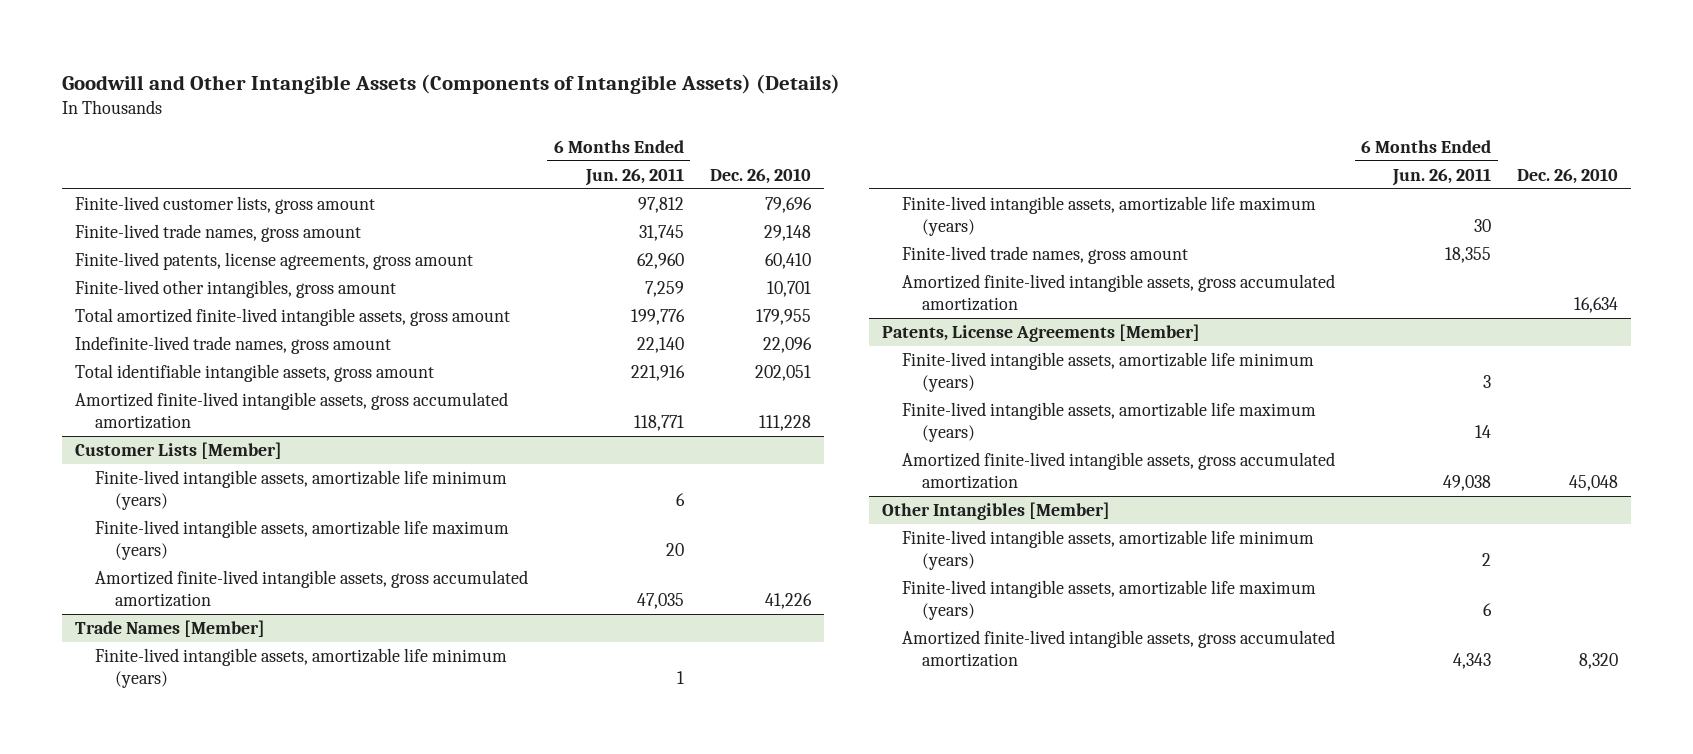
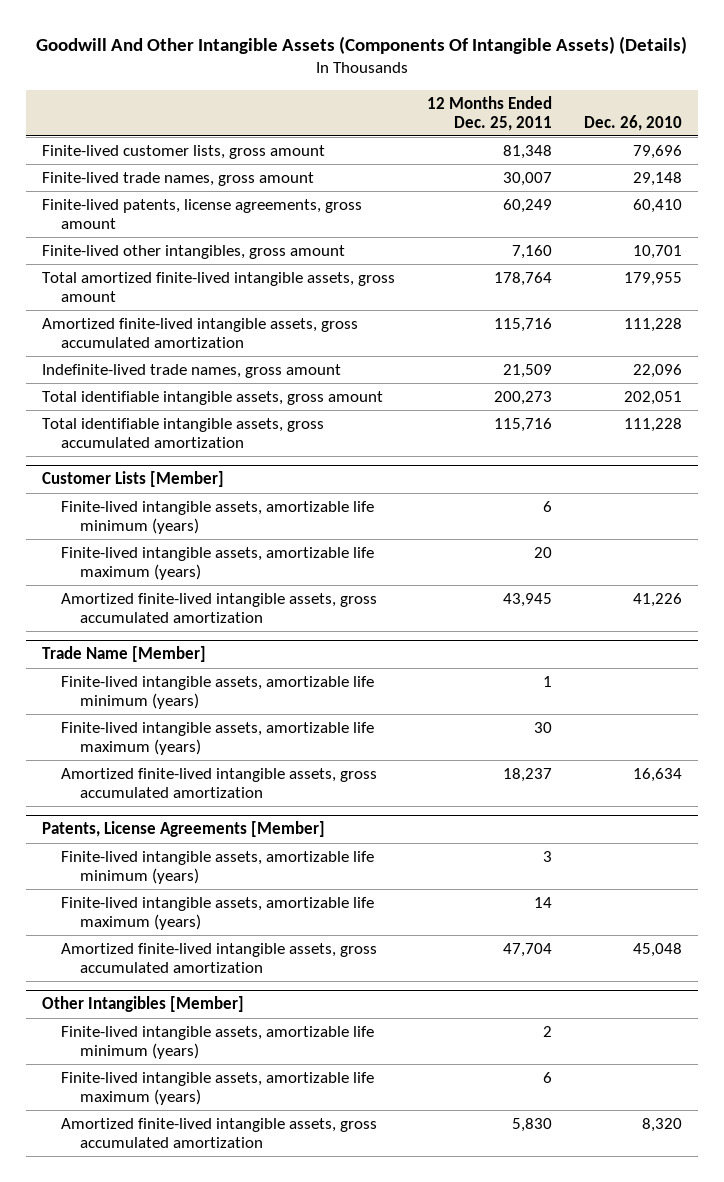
- Goodwill and Other Intangible Assets (Components of Intangible Assets) (Details)
+ Goodwill And Other Intangible Assets (Components Of Intangible Assets) (Details)
- | 6 Months Ended Jun. 26, 2011 | Dec. 26, 2010
+ | 12 Months Ended Dec. 25, 2011 | Dec. 26, 2010
moved up: Amortized finite-lived intangible assets, gross accumulated amortization | 115,716 | 111,228
+ Total identifiable intangible assets, gross accumulated amortization | 115,716 | 111,228
- Trade Names [Member]
+ Trade Name [Member]
- Finite-lived trade names, gross amount | 18,355 |

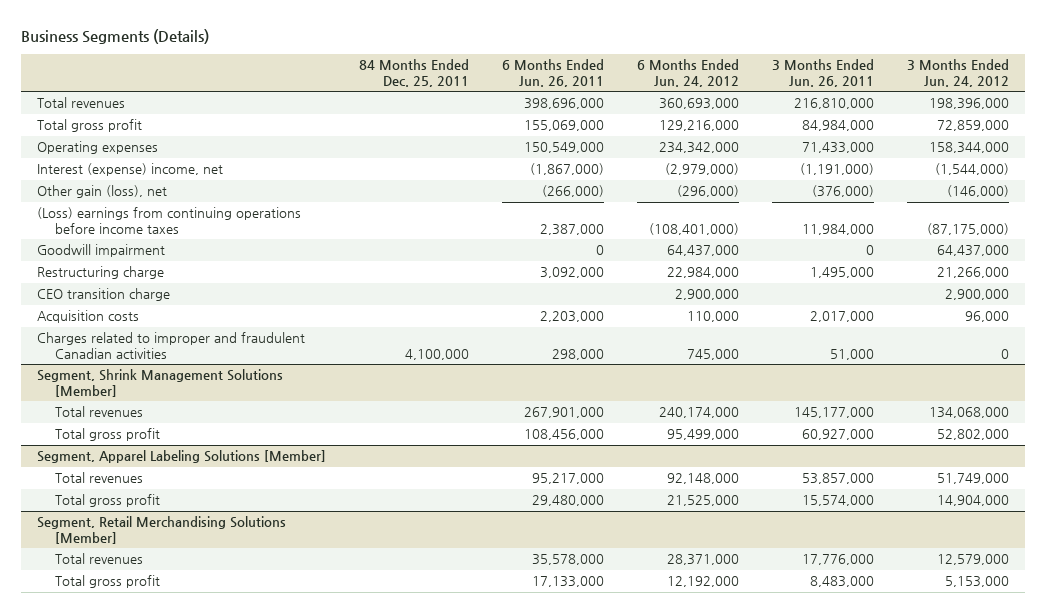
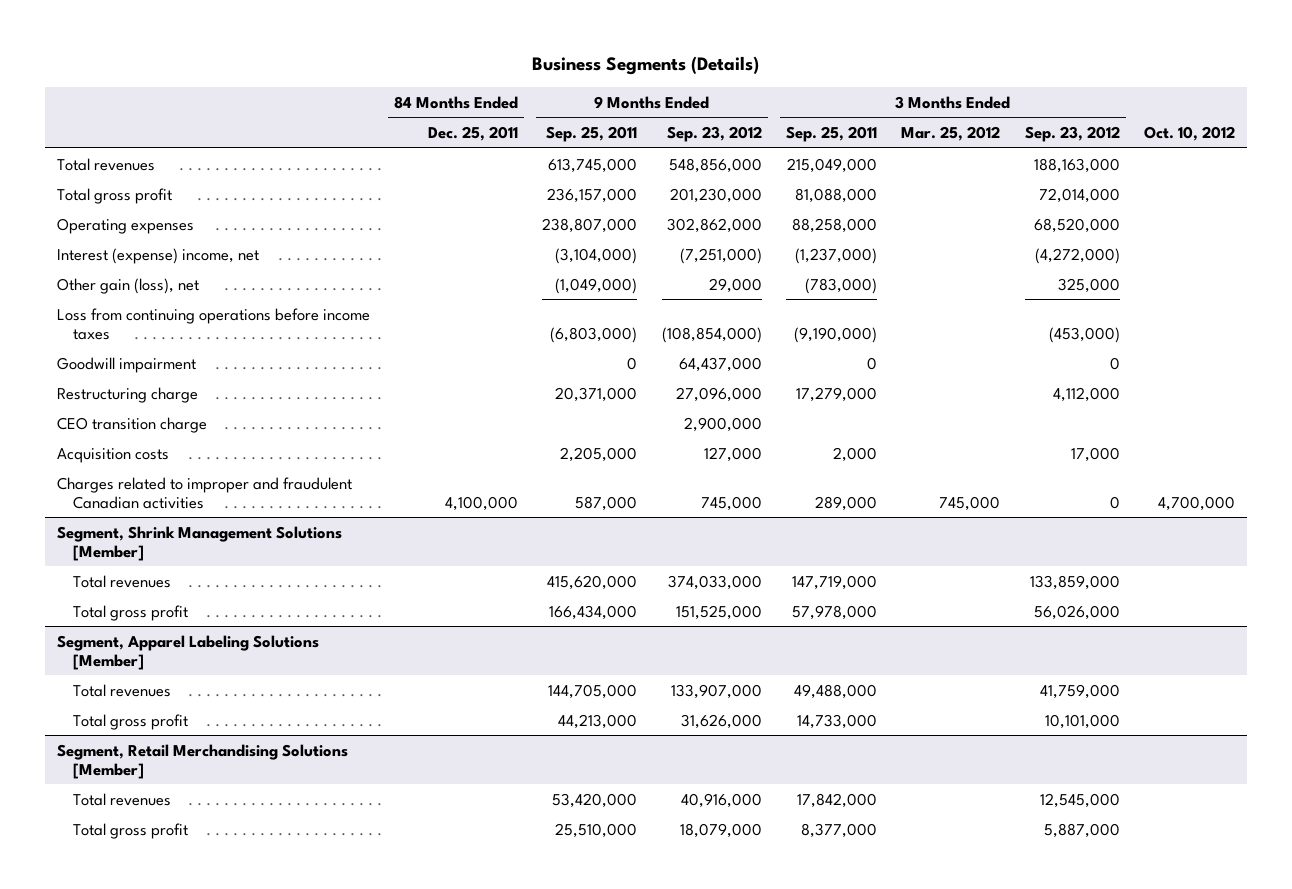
- | 84 Months Ended Dec. 25, 2011 | 6 Months Ended Jun. 26, 2011 | 6 Months Ended Jun. 24, 2012 | 3 Months Ended Jun. 26, 2011 | 3 Months Ended Jun. 24, 2012
+ | 84 Months Ended Dec. 25, 2011 | 9 Months Ended Sep. 25, 2011 | 9 Months Ended Sep. 23, 2012 | 3 Months Ended Sep. 25, 2011 | 3 Months Ended Mar. 25, 2012 | 3 Months Ended Sep. 23, 2012 | Oct. 10, 2012
- (Loss) earnings from continuing operations before income taxes | | 2,387,000 | (108,401,000) | 11,984,000 | (87,175,000)
+ Loss from continuing operations before income taxes | | (6,803,000) | (108,854,000) | (9,190,000) | | (453,000) |

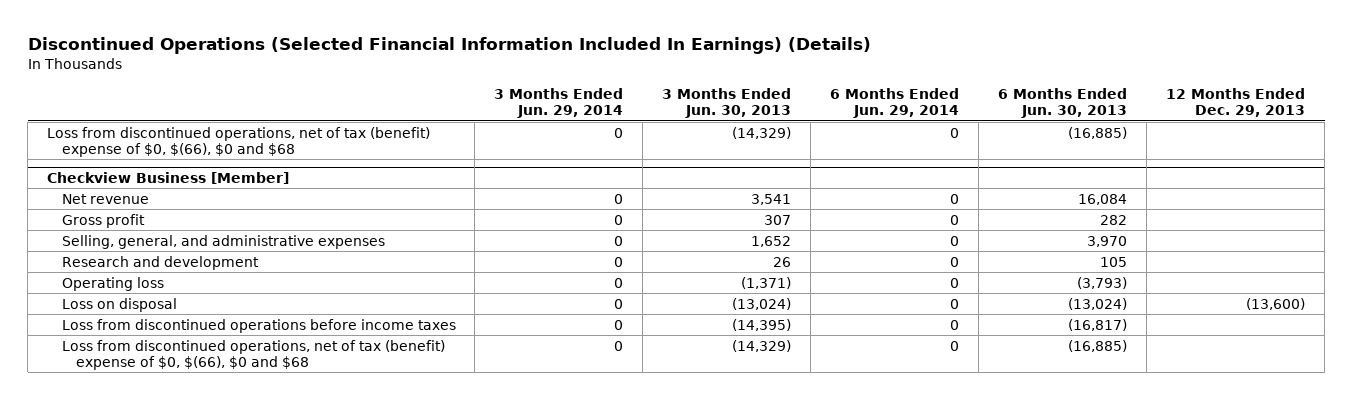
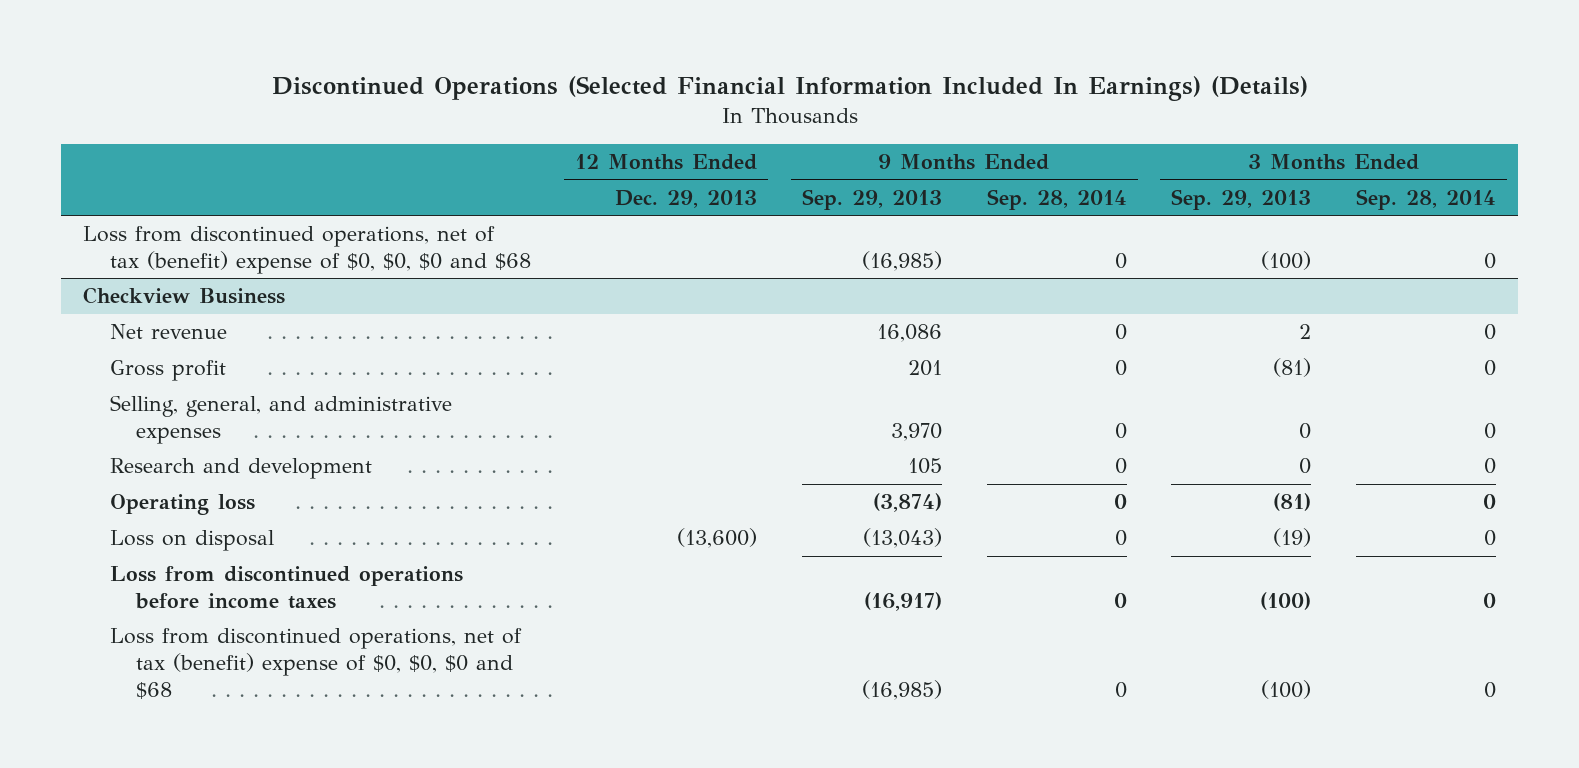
- | 3 Months Ended Jun. 29, 2014 | 3 Months Ended Jun. 30, 2013 | 6 Months Ended Jun. 29, 2014 | 6 Months Ended Jun. 30, 2013 | 12 Months Ended Dec. 29, 2013
+ | 12 Months Ended Dec. 29, 2013 | 9 Months Ended Sep. 29, 2013 | 9 Months Ended Sep. 28, 2014 | 3 Months Ended Sep. 29, 2013 | 3 Months Ended Sep. 28, 2014
- Loss from discontinued operations, net of tax (benefit) expense of $0, $(66), $0 and $68 | 0 | (14,329) | 0 | (16,885) |
- Checkview Business [Member]
+ Loss from discontinued operations, net of tax (benefit) expense of $0, $0, $0 and $68 | | (16,985) | 0 | (100) | 0
+ Checkview Business
- Loss from discontinued operations, net of tax (benefit) expense of $0, $(66), $0 and $68 | 0 | (14,329) | 0 | (16,885) |
+ Loss from discontinued operations, net of tax (benefit) expense of $0, $0, $0 and $68 | | (16,985) | 0 | (100) | 0

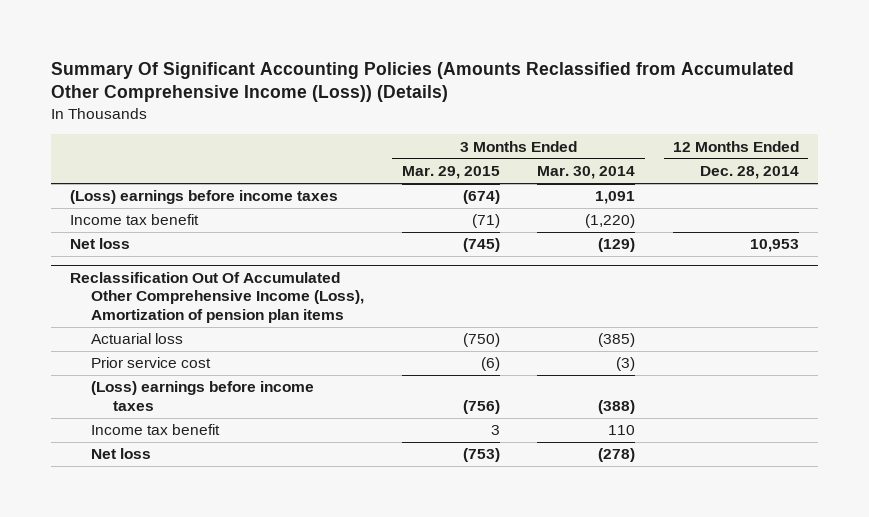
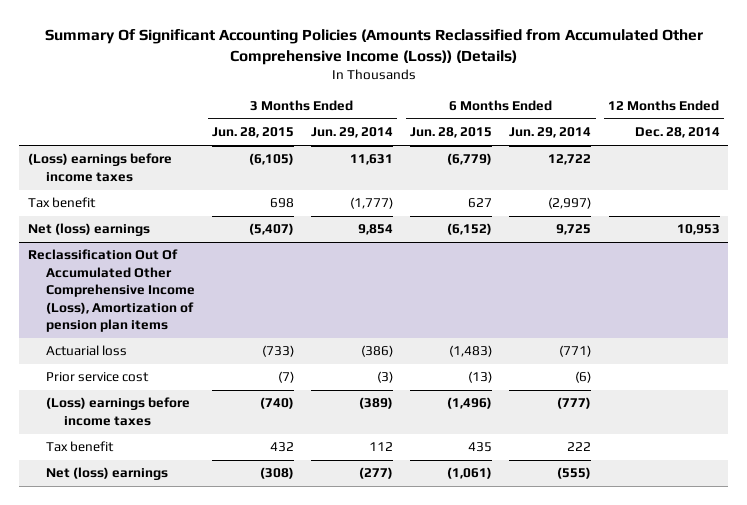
- | 3 Months Ended Mar. 29, 2015 | 3 Months Ended Mar. 30, 2014 | 12 Months Ended Dec. 28, 2014
+ | 3 Months Ended Jun. 28, 2015 | 3 Months Ended Jun. 29, 2014 | 6 Months Ended Jun. 28, 2015 | 6 Months Ended Jun. 29, 2014 | 12 Months Ended Dec. 28, 2014
- Income tax benefit | (71) | (1,220) |
- Net loss | (745) | (129) | 10,953
+ Tax benefit | 698 | (1,777) | 627 | (2,997) |
+ Net (loss) earnings | (5,407) | 9,854 | (6,152) | 9,725 | 10,953
@ Reclassification Out Of Accumulated Other Comprehensive Income (Loss), Amortization of pension plan items
- Income tax benefit | 3 | 110 |
- Net loss | (753) | (278) |
+ Tax benefit | 432 | 112 | 435 | 222 |
+ Net (loss) earnings | (308) | (277) | (1,061) | (555) |

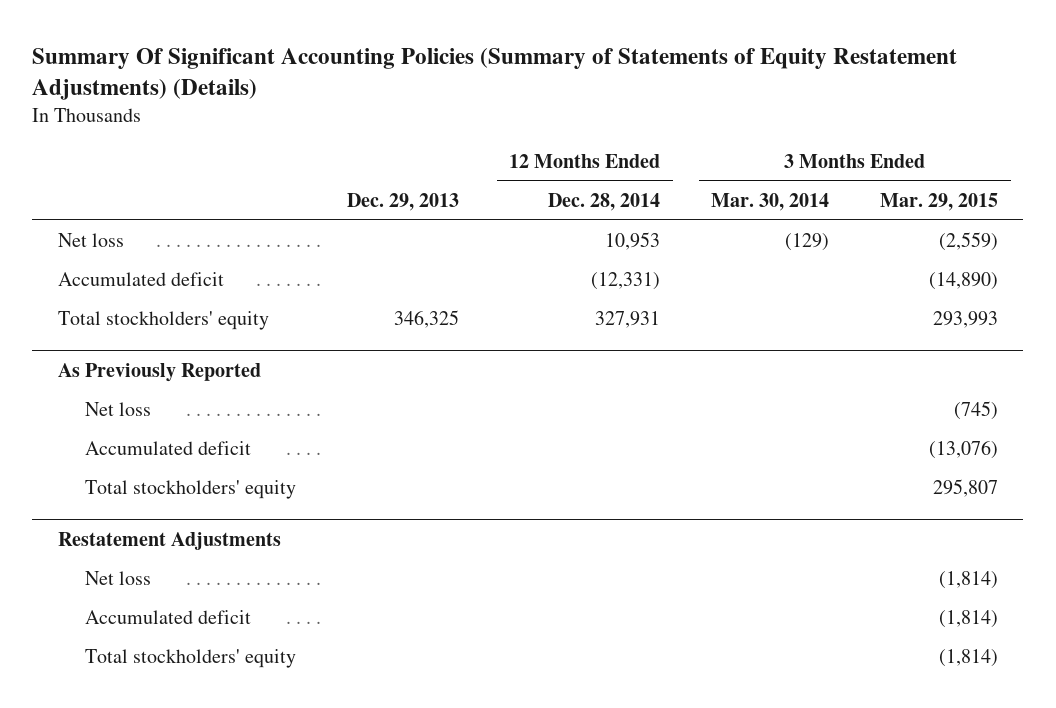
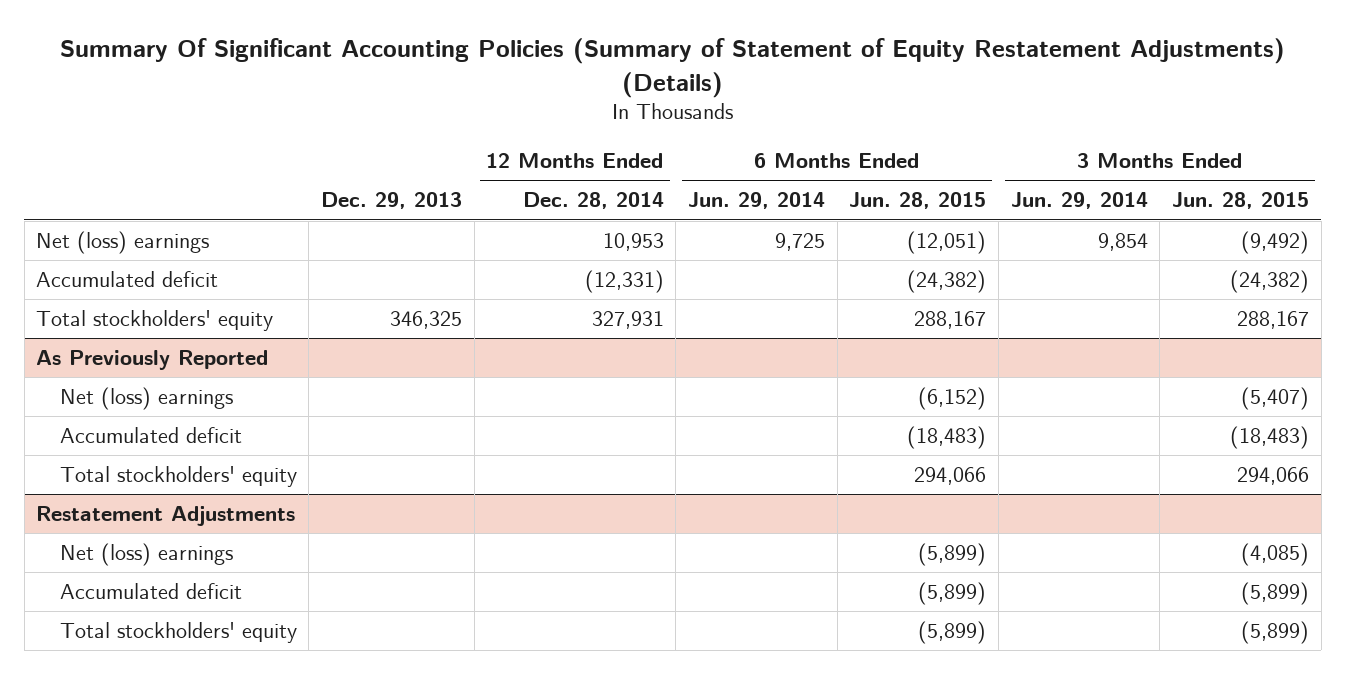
- Summary Of Significant Accounting Policies (Summary of Statements of Equity Restatement Adjustments) (Details)
+ Summary Of Significant Accounting Policies (Summary of Statement of Equity Restatement Adjustments) (Details)
- | Dec. 29, 2013 | 12 Months Ended Dec. 28, 2014 | 3 Months Ended Mar. 30, 2014 | 3 Months Ended Mar. 29, 2015
+ | Dec. 29, 2013 | 12 Months Ended Dec. 28, 2014 | 6 Months Ended Jun. 29, 2014 | 6 Months Ended Jun. 28, 2015 | 3 Months Ended Jun. 29, 2014 | 3 Months Ended Jun. 28, 2015
- Net loss | | 10,953 | (129) | (2,559)
+ Net (loss) earnings | | 10,953 | 9,725 | (12,051) | 9,854 | (9,492)
@ As Previously Reported
- Net loss | | | | (745)
+ Net (loss) earnings | | | | (6,152) | | (5,407)
@ Restatement Adjustments
- Net loss | | | | (1,814)
+ Net (loss) earnings | | | | (5,899) | | (4,085)

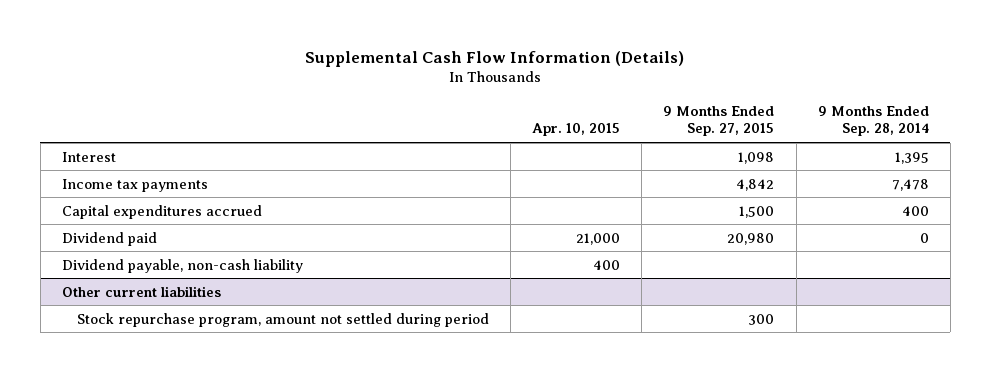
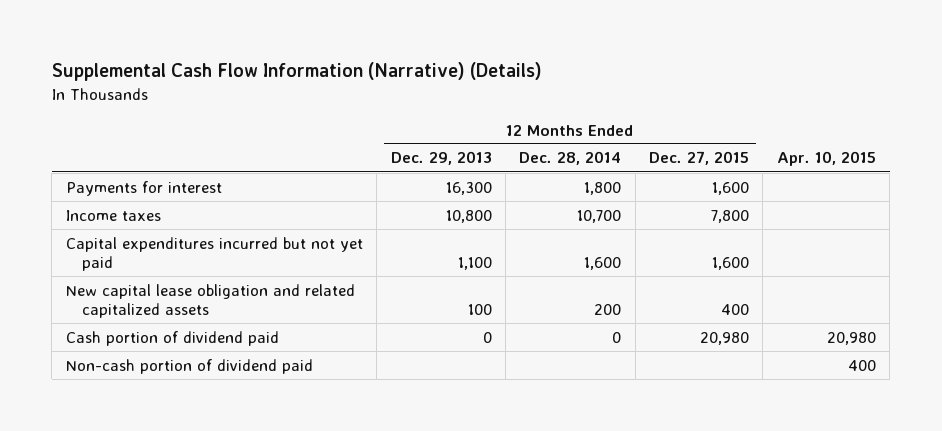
- Supplemental Cash Flow Information (Details)
+ Supplemental Cash Flow Information (Narrative) (Details)
- | Apr. 10, 2015 | 9 Months Ended Sep. 27, 2015 | 9 Months Ended Sep. 28, 2014
+ | 12 Months Ended Dec. 29, 2013 | 12 Months Ended Dec. 28, 2014 | 12 Months Ended Dec. 27, 2015 | Apr. 10, 2015
- Interest | | 1,098 | 1,395
- Income tax payments | | 4,842 | 7,478
- Capital expenditures accrued | | 1,500 | 400
- Dividend paid | 21,000 | 20,980 | 0
- Dividend payable, non-cash liability | 400 | |
- Other current liabilities
- Stock repurchase program, amount not settled during period | | 300 |
+ Payments for interest | 16,300 | 1,800 | 1,600 |
+ Income taxes | 10,800 | 10,700 | 7,800 |
+ Capital expenditures incurred but not yet paid | 1,100 | 1,600 | 1,600 |
+ New capital lease obligation and related capitalized assets | 100 | 200 | 400 |
+ Cash portion of dividend paid | 0 | 0 | 20,980 | 20,980
+ Non-cash portion of dividend paid | | | | 400

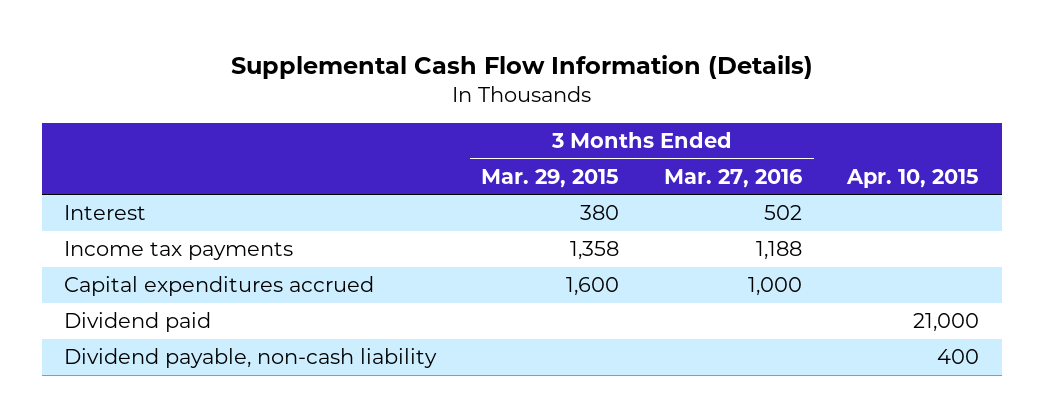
- Supplemental Cash Flow Information (Narrative) (Details)
+ Supplemental Cash Flow Information (Details)
- | 12 Months Ended Dec. 29, 2013 | 12 Months Ended Dec. 28, 2014 | 12 Months Ended Dec. 27, 2015 | Apr. 10, 2015
+ | 3 Months Ended Mar. 29, 2015 | 3 Months Ended Mar. 27, 2016 | Apr. 10, 2015
- Payments for interest | 16,300 | 1,800 | 1,600 |
- Income taxes | 10,800 | 10,700 | 7,800 |
- Capital expenditures incurred but not yet paid | 1,100 | 1,600 | 1,600 |
- New capital lease obligation and related capitalized assets | 100 | 200 | 400 |
- Cash portion of dividend paid | 0 | 0 | 20,980 | 20,980
- Non-cash portion of dividend paid | | | | 400
+ Interest | 380 | 502 |
+ Income tax payments | 1,358 | 1,188 |
+ Capital expenditures accrued | 1,600 | 1,000 |
+ Dividend paid | | | 21,000
+ Dividend payable, non-cash liability | | | 400

